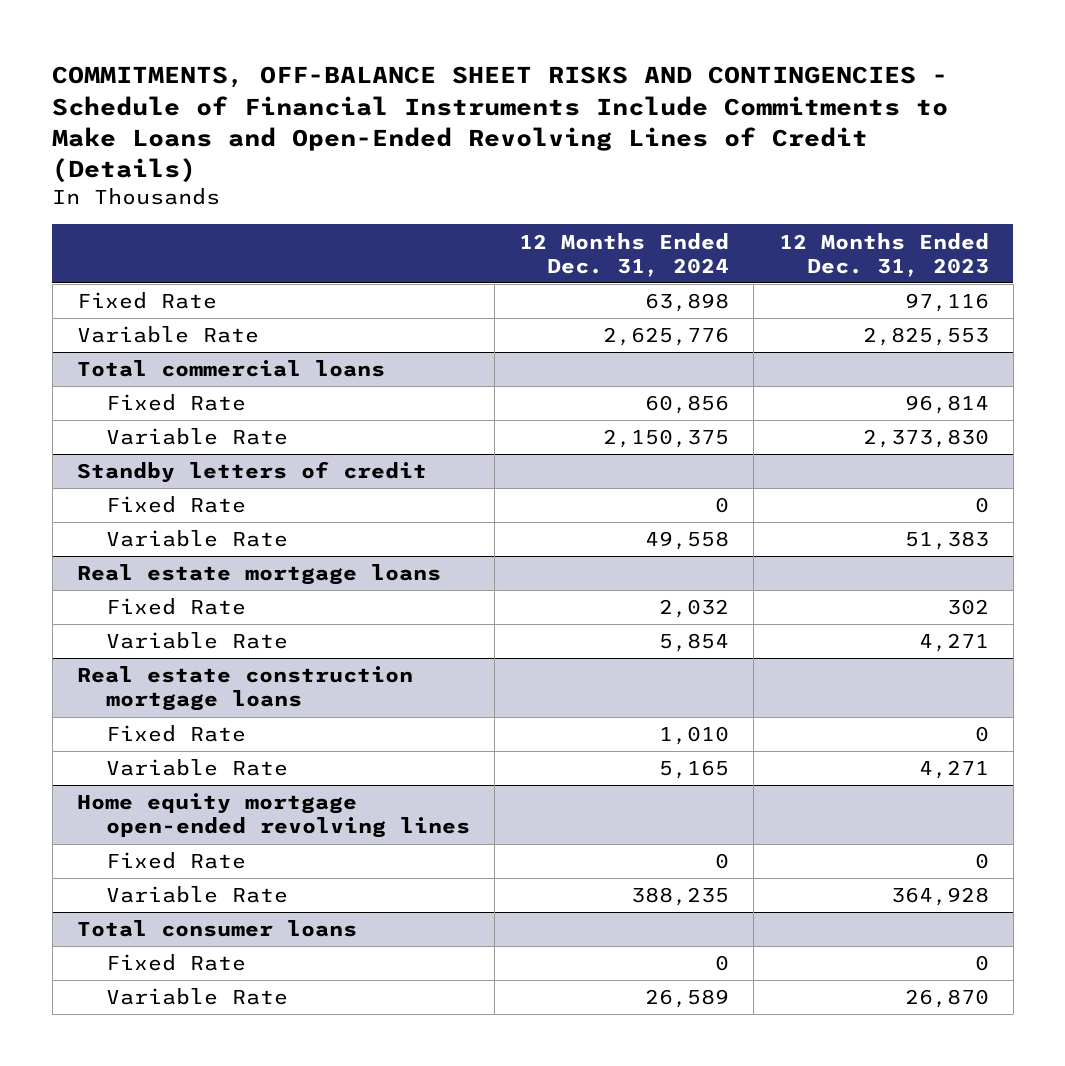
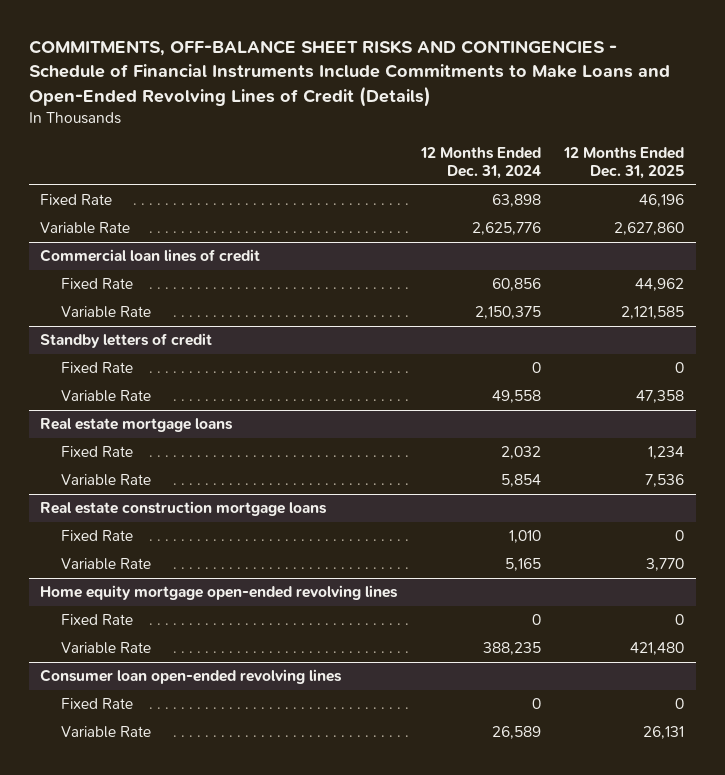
- | 12 Months Ended Dec. 31, 2024 | 12 Months Ended Dec. 31, 2023
+ | 12 Months Ended Dec. 31, 2024 | 12 Months Ended Dec. 31, 2025
- Total commercial loans
+ Commercial loan lines of credit
- Total consumer loans
+ Consumer loan open-ended revolving lines

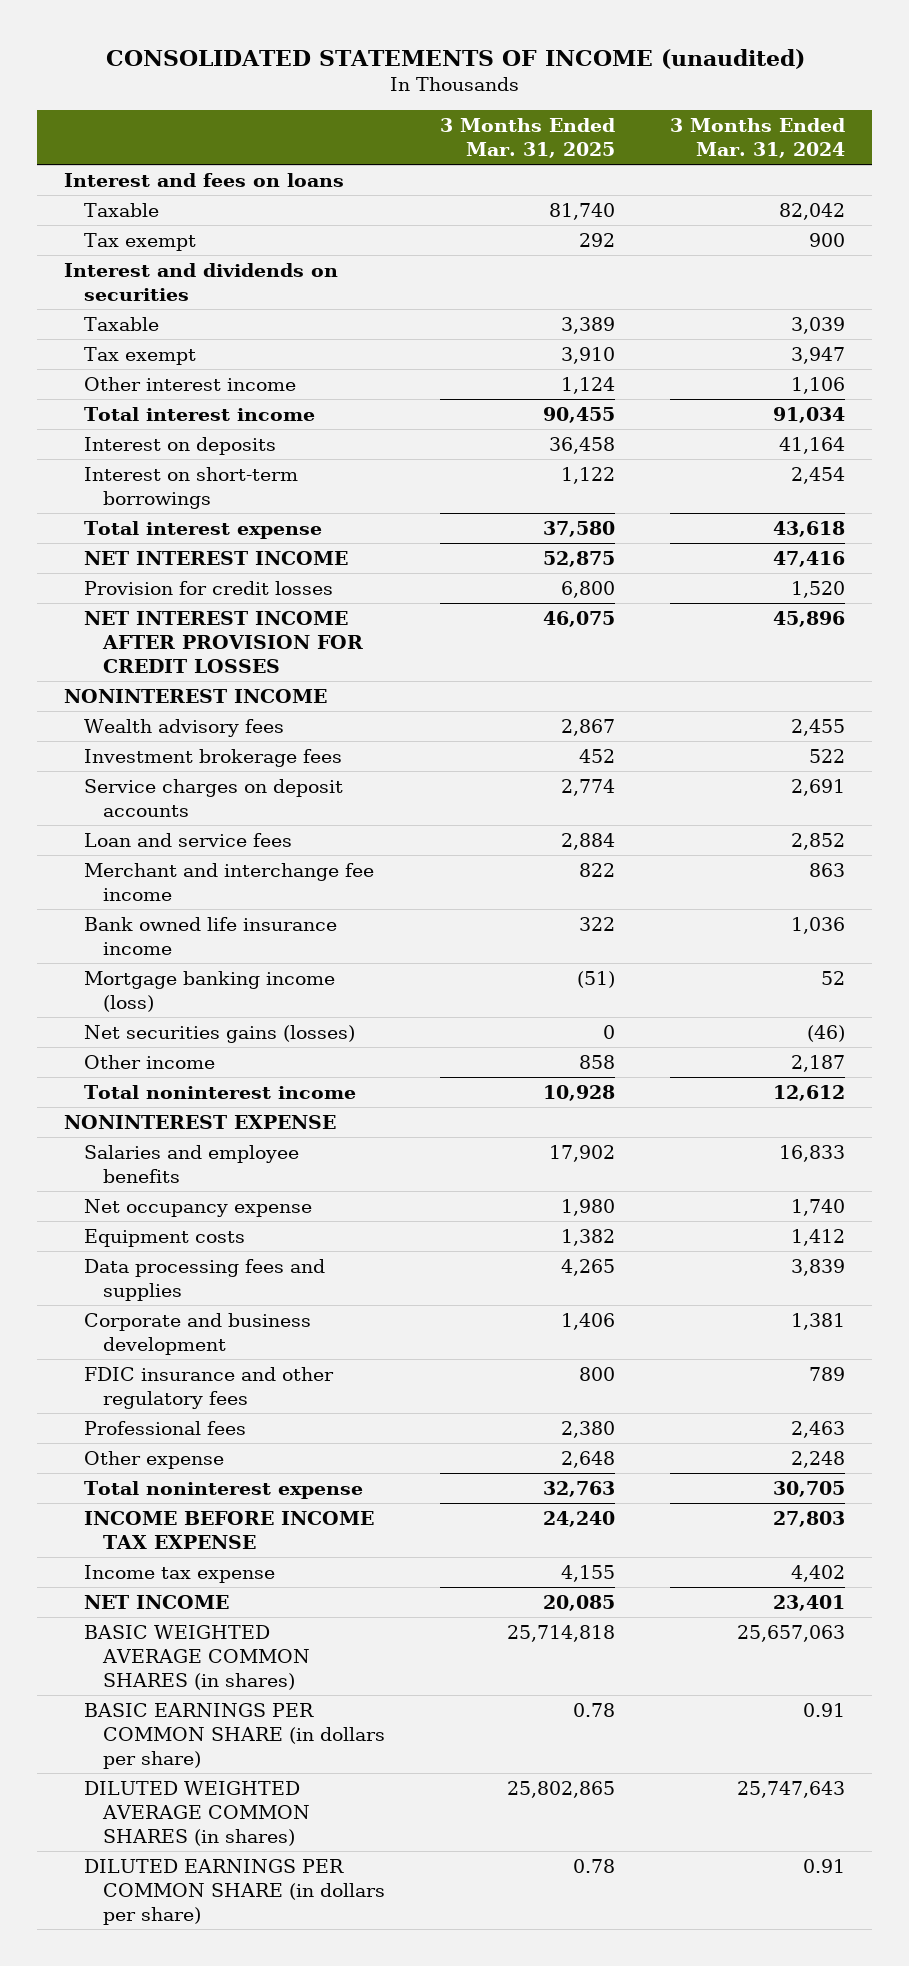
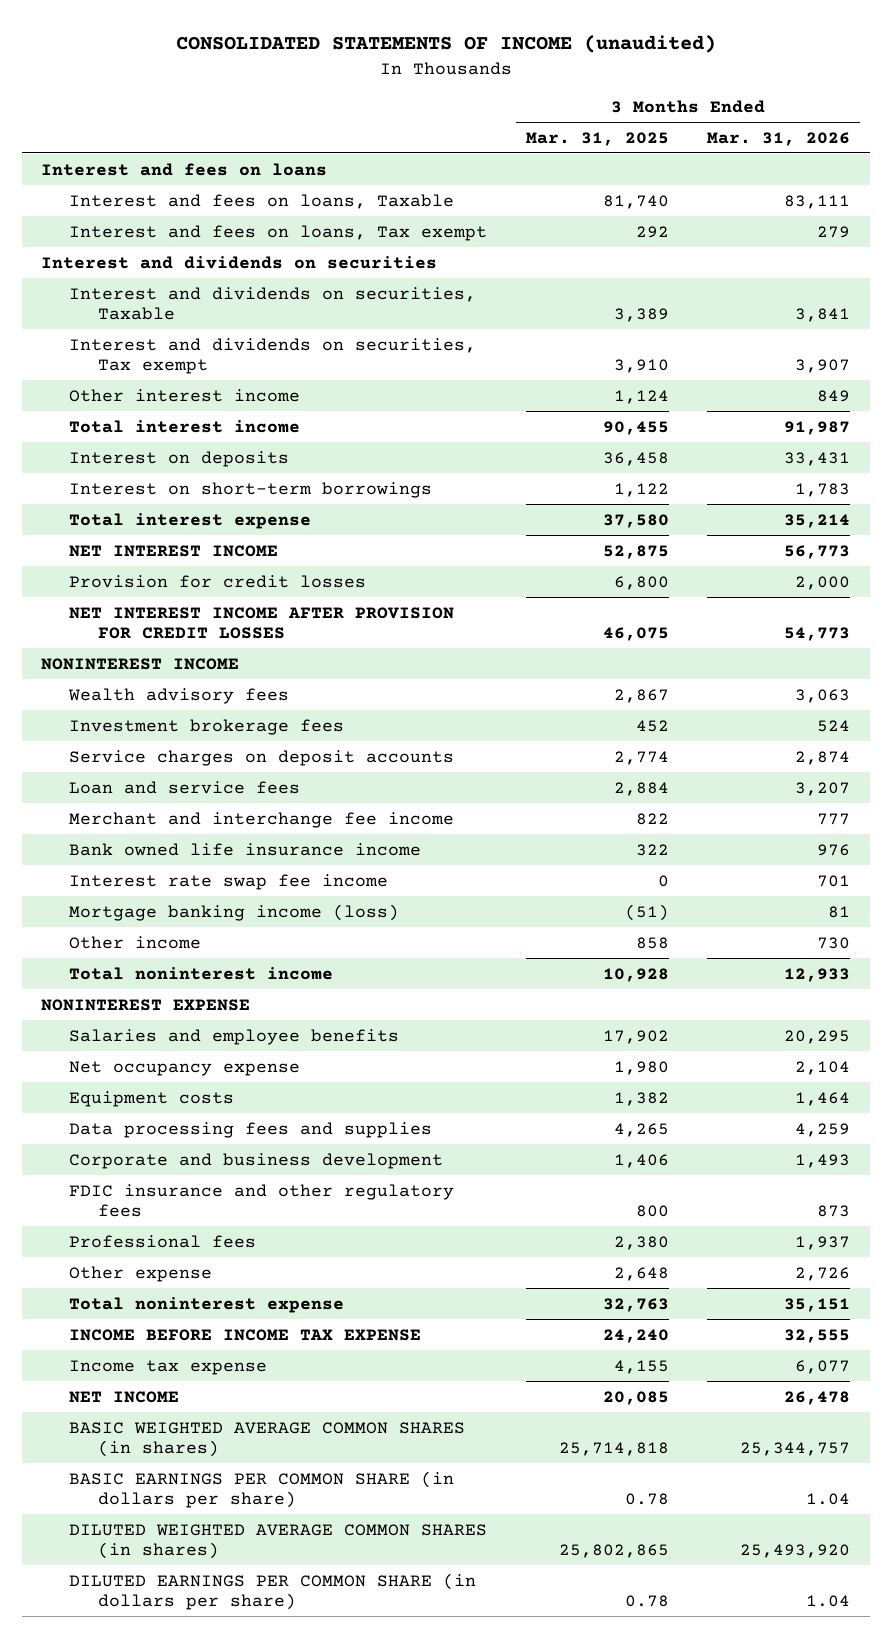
- | 3 Months Ended Mar. 31, 2025 | 3 Months Ended Mar. 31, 2024
+ | 3 Months Ended Mar. 31, 2025 | 3 Months Ended Mar. 31, 2026
- Taxable | 81,740 | 82,042
- Tax exempt | 292 | 900
+ Interest and fees on loans, Taxable | 81,740 | 83,111
+ Interest and fees on loans, Tax exempt | 292 | 279
- Taxable | 3,389 | 3,039
- Tax exempt | 3,910 | 3,947
+ Interest and dividends on securities, Taxable | 3,389 | 3,841
+ Interest and dividends on securities, Tax exempt | 3,910 | 3,907
+ Interest rate swap fee income | 0 | 701
- Net securities gains (losses) | 0 | (46)

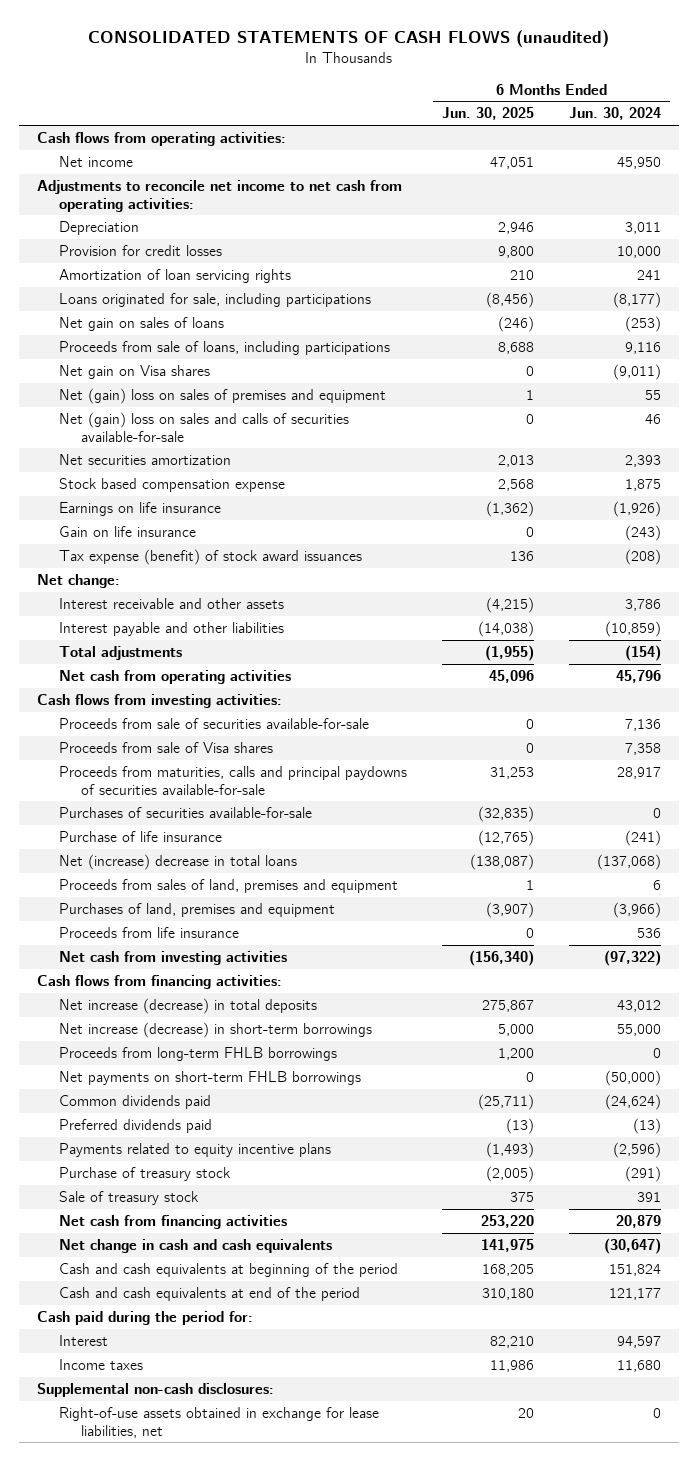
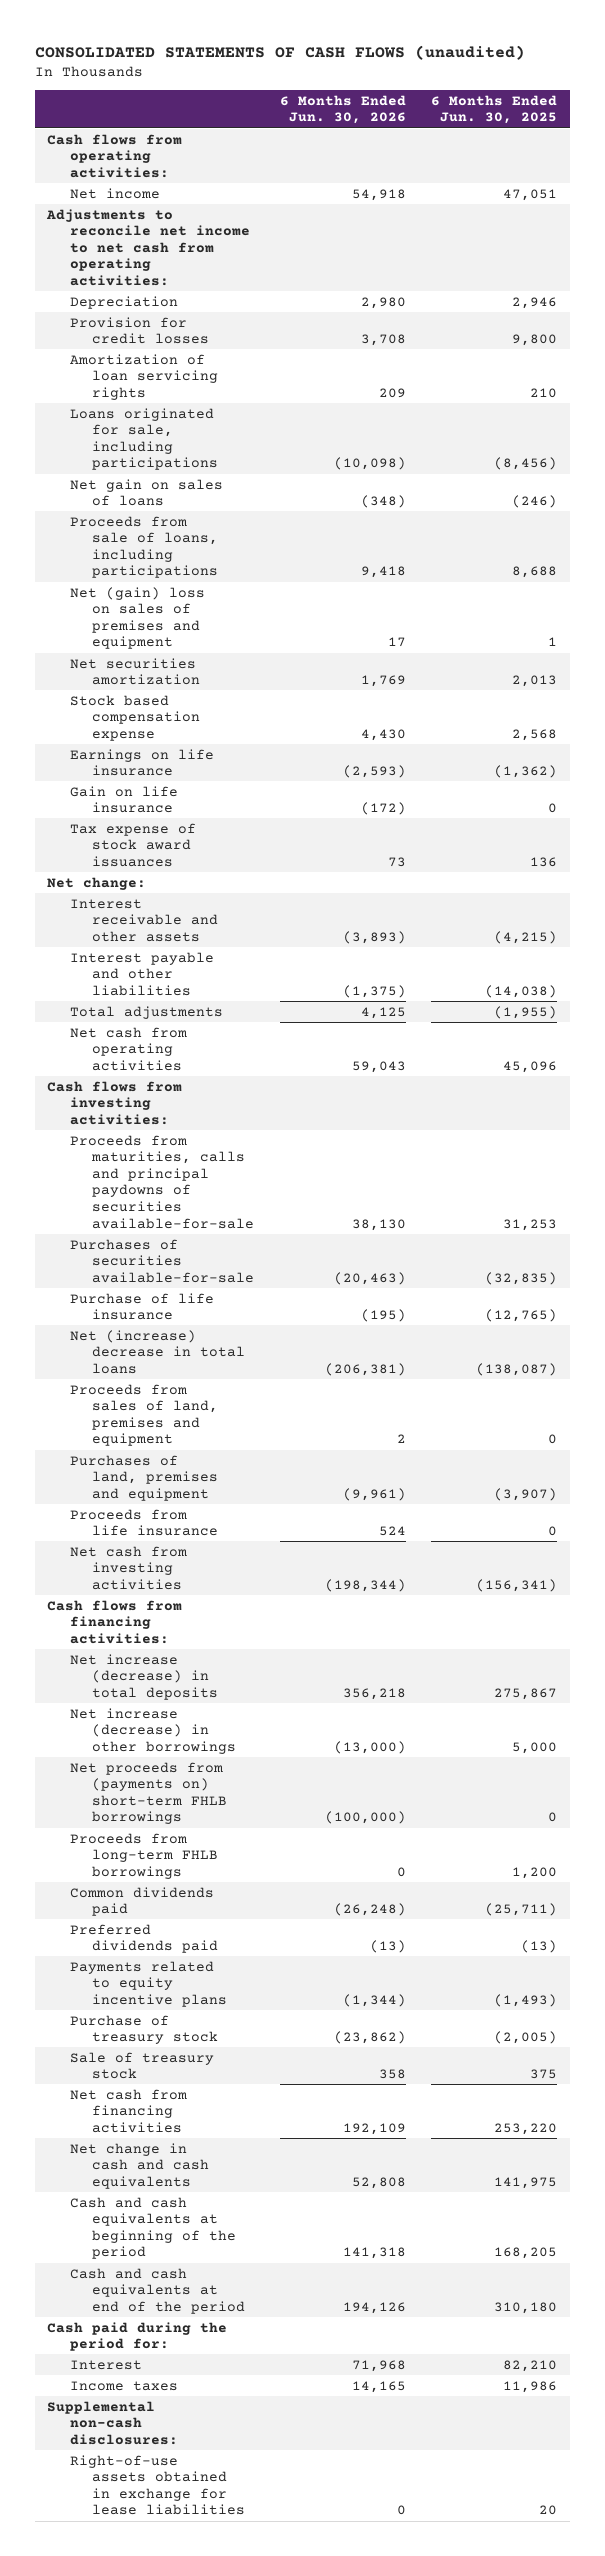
- | 6 Months Ended Jun. 30, 2025 | 6 Months Ended Jun. 30, 2024
+ | 6 Months Ended Jun. 30, 2026 | 6 Months Ended Jun. 30, 2025
- Net gain on Visa shares | 0 | (9,011)
- Net (gain) loss on sales and calls of securities available-for-sale | 0 | 46
- Tax expense (benefit) of stock award issuances | 136 | (208)
+ Tax expense of stock award issuances | 73 | 136
- Proceeds from sale of securities available-for-sale | 0 | 7,136
- Proceeds from sale of Visa shares | 0 | 7,358
- Proceeds from sales of land, premises and equipment | 1 | 6
+ Proceeds from sales of land, premises and equipment | 2 | 0
- Net cash from investing activities | (156,340) | (97,322)
+ Net cash from investing activities | (198,344) | (156,341)
- Net increase (decrease) in short-term borrowings | 5,000 | 55,000
+ Net increase (decrease) in other borrowings | (13,000) | 5,000
+ Net proceeds from (payments on) short-term FHLB borrowings | (100,000) | 0
- Net payments on short-term FHLB borrowings | 0 | (50,000)
- Right-of-use assets obtained in exchange for lease liabilities, net | 20 | 0
+ Right-of-use assets obtained in exchange for lease liabilities | 0 | 20

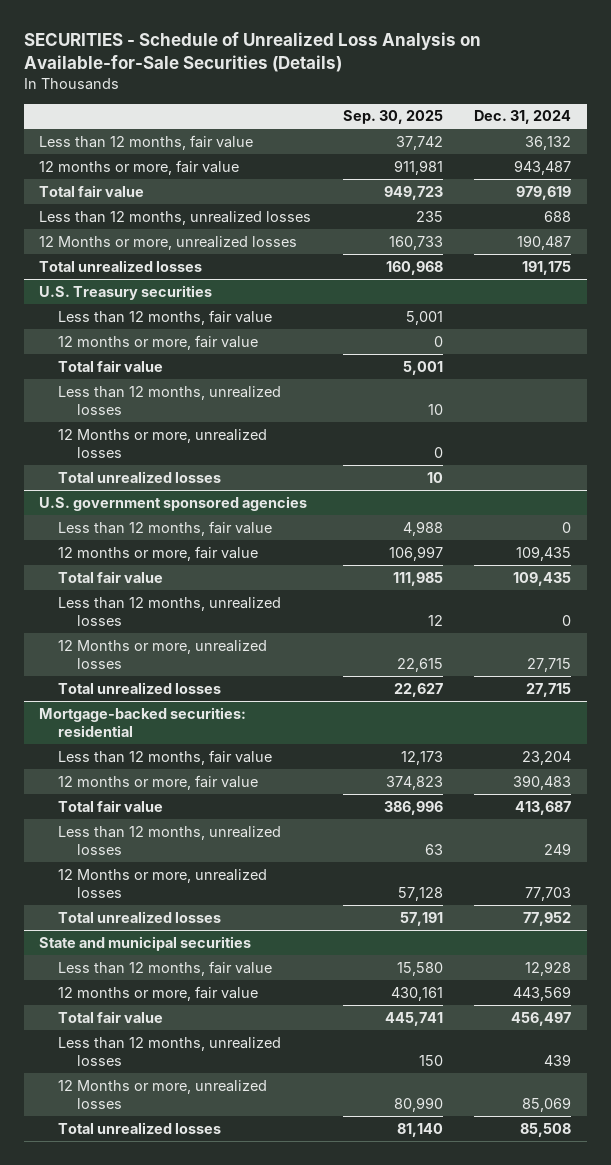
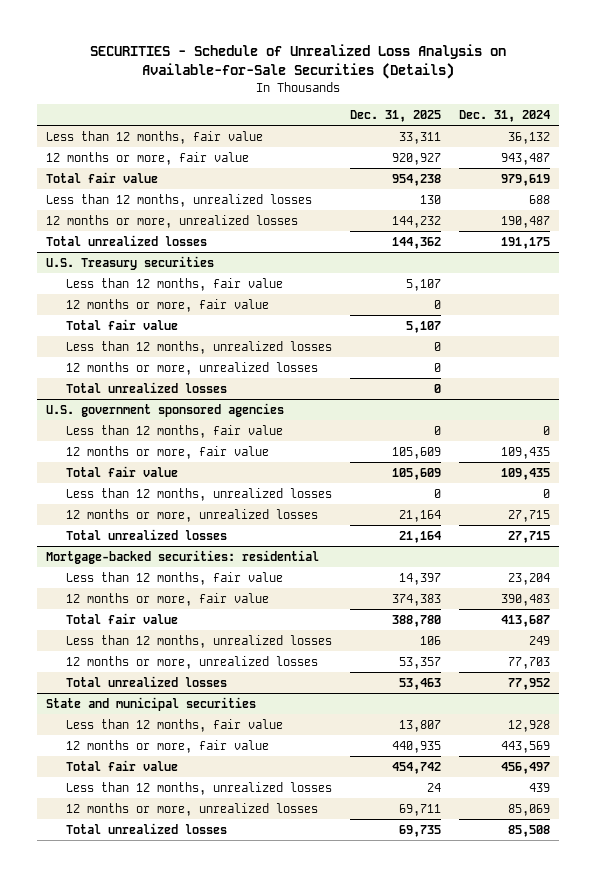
- | Sep. 30, 2025 | Dec. 31, 2024
+ | Dec. 31, 2025 | Dec. 31, 2024
- 12 Months or more, unrealized losses | 160,733 | 190,487
+ 12 months or more, unrealized losses | 144,232 | 190,487
@ U.S. Treasury securities
- 12 Months or more, unrealized losses | 0 |
+ 12 months or more, unrealized losses | 0 |
@ U.S. government sponsored agencies
- 12 Months or more, unrealized losses | 22,615 | 27,715
+ 12 months or more, unrealized losses | 21,164 | 27,715
@ Mortgage-backed securities: residential
- 12 Months or more, unrealized losses | 57,128 | 77,703
+ 12 months or more, unrealized losses | 53,357 | 77,703
@ State and municipal securities
- 12 Months or more, unrealized losses | 80,990 | 85,069
+ 12 months or more, unrealized losses | 69,711 | 85,069

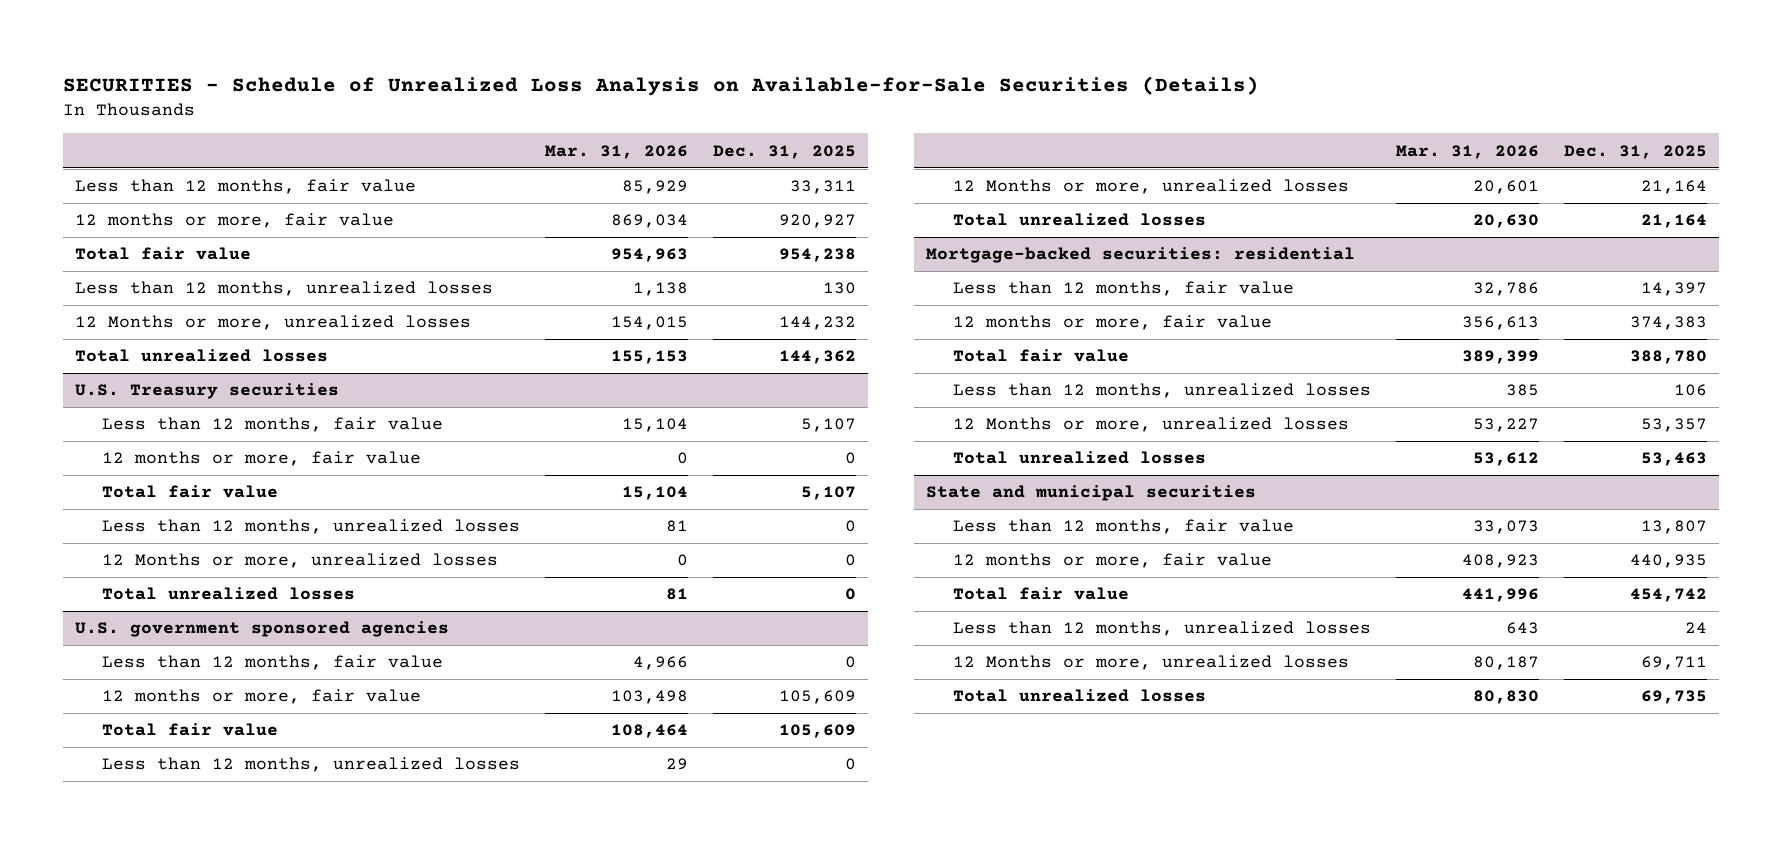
- | Dec. 31, 2025 | Dec. 31, 2024
+ | Mar. 31, 2026 | Dec. 31, 2025
- 12 months or more, unrealized losses | 144,232 | 190,487
+ 12 Months or more, unrealized losses | 154,015 | 144,232
@ U.S. Treasury securities
- 12 months or more, unrealized losses | 0 |
+ 12 Months or more, unrealized losses | 0 | 0
@ U.S. government sponsored agencies
- 12 months or more, unrealized losses | 21,164 | 27,715
+ 12 Months or more, unrealized losses | 20,601 | 21,164
@ Mortgage-backed securities: residential
- 12 months or more, unrealized losses | 53,357 | 77,703
+ 12 Months or more, unrealized losses | 53,227 | 53,357
@ State and municipal securities
- 12 months or more, unrealized losses | 69,711 | 85,069
+ 12 Months or more, unrealized losses | 80,187 | 69,711

